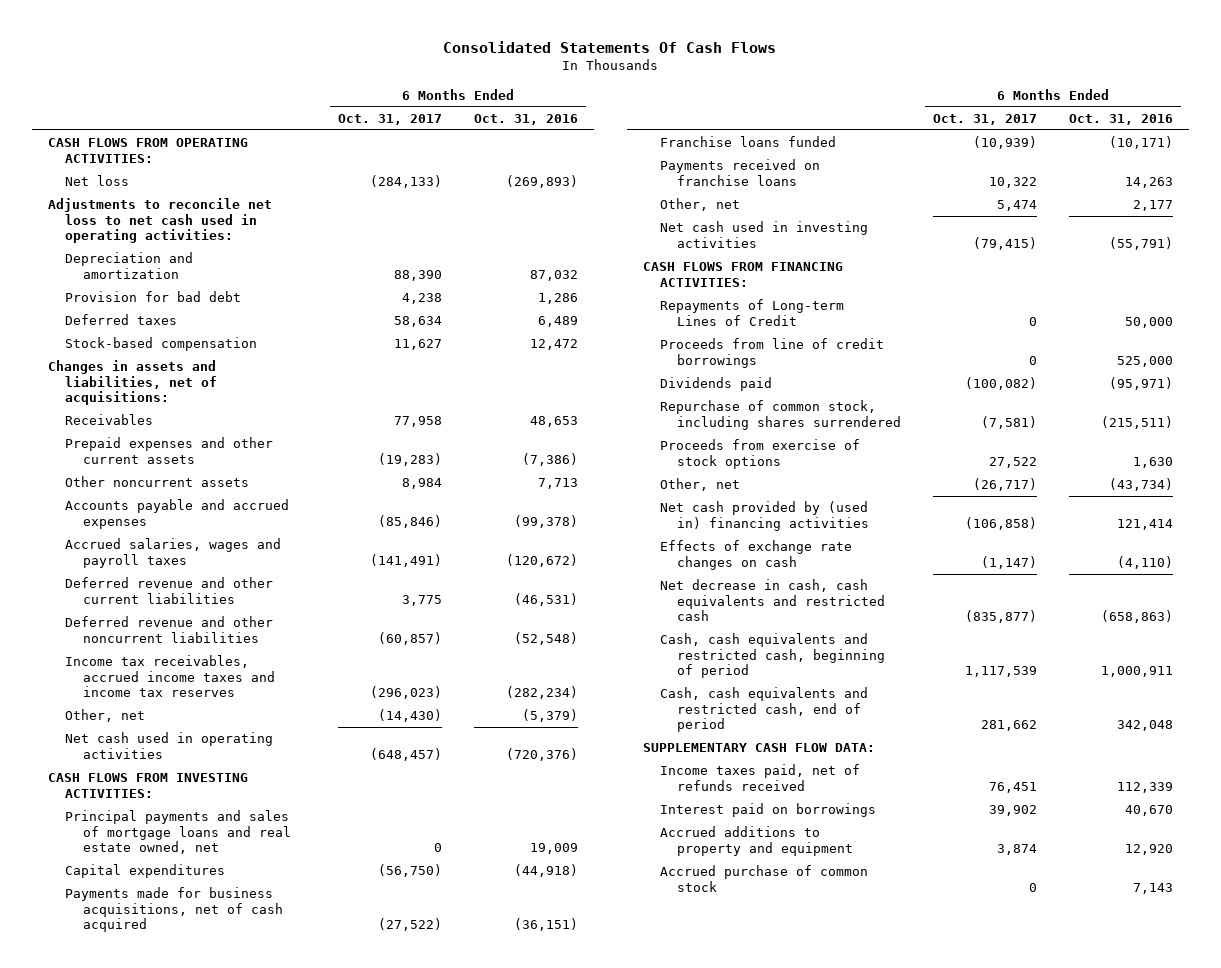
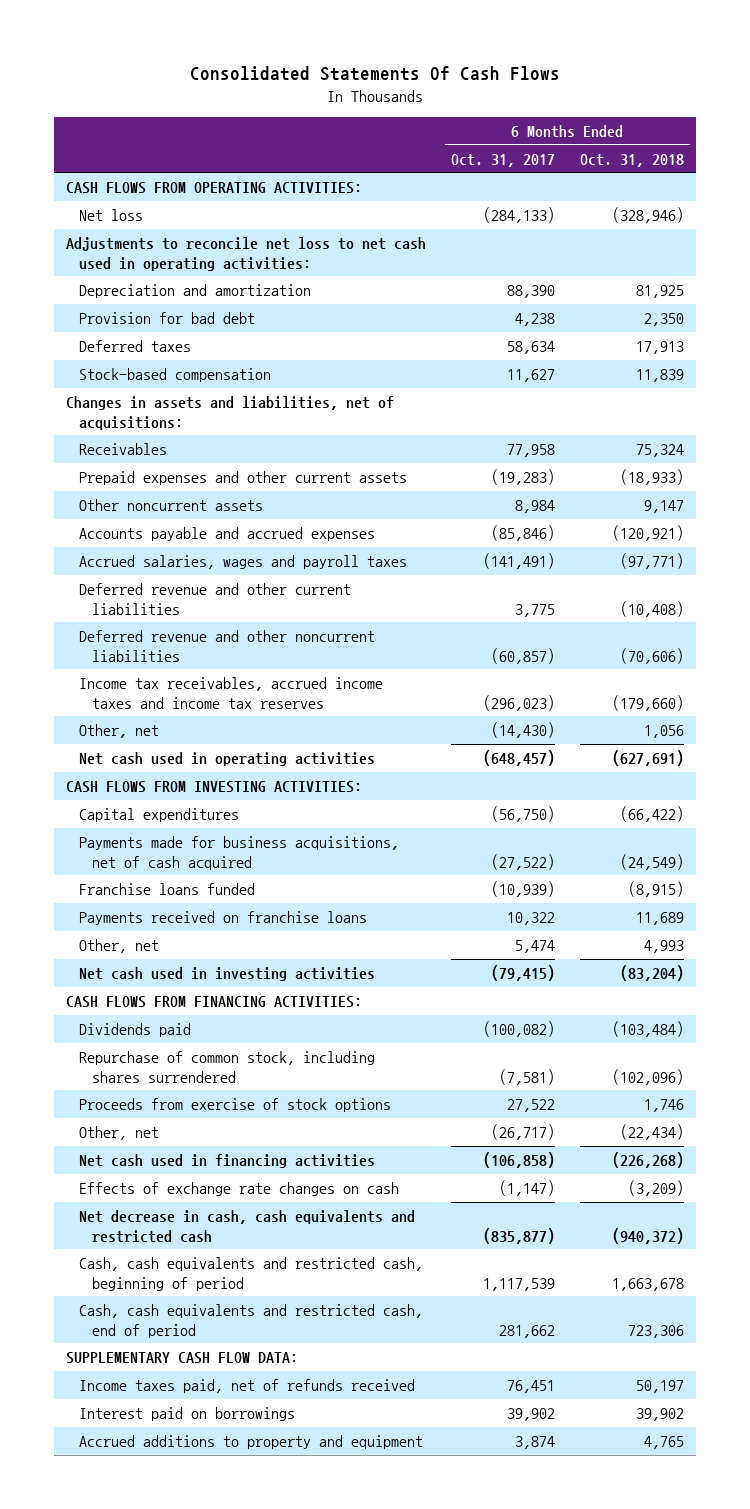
- | 6 Months Ended Oct. 31, 2017 | 6 Months Ended Oct. 31, 2016
+ | 6 Months Ended Oct. 31, 2017 | 6 Months Ended Oct. 31, 2018
- Principal payments and sales of mortgage loans and real estate owned, net | 0 | 19,009
- Repayments of Long-term Lines of Credit | 0 | 50,000
- Proceeds from line of credit borrowings | 0 | 525,000
- Net cash provided by (used in) financing activities | (106,858) | 121,414
+ Net cash used in financing activities | (106,858) | (226,268)
- Accrued purchase of common stock | 0 | 7,143

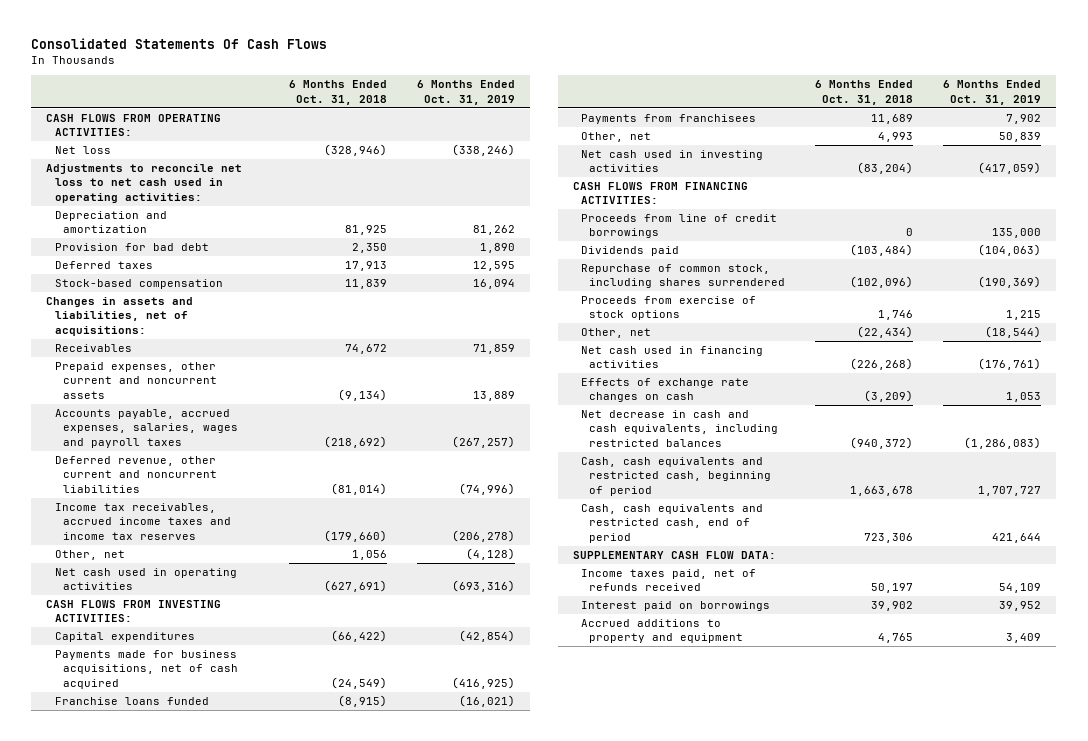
- | 6 Months Ended Oct. 31, 2017 | 6 Months Ended Oct. 31, 2018
+ | 6 Months Ended Oct. 31, 2018 | 6 Months Ended Oct. 31, 2019
- Receivables | 77,958 | 75,324
- Prepaid expenses and other current assets | (19,283) | (18,933)
- Other noncurrent assets | 8,984 | 9,147
- Accounts payable and accrued expenses | (85,846) | (120,921)
- Accrued salaries, wages and payroll taxes | (141,491) | (97,771)
- Deferred revenue and other current liabilities | 3,775 | (10,408)
- Deferred revenue and other noncurrent liabilities | (60,857) | (70,606)
+ Receivables | 74,672 | 71,859
+ Prepaid expenses, other current and noncurrent assets | (9,134) | 13,889
+ Accounts payable, accrued expenses, salaries, wages and payroll taxes | (218,692) | (267,257)
+ Deferred revenue, other current and noncurrent liabilities | (81,014) | (74,996)
- Payments received on franchise loans | 10,322 | 11,689
+ Payments from franchisees | 11,689 | 7,902
+ Proceeds from line of credit borrowings | 0 | 135,000
- Net decrease in cash, cash equivalents and restricted cash | (835,877) | (940,372)
+ Net decrease in cash and cash equivalents, including restricted balances | (940,372) | (1,286,083)

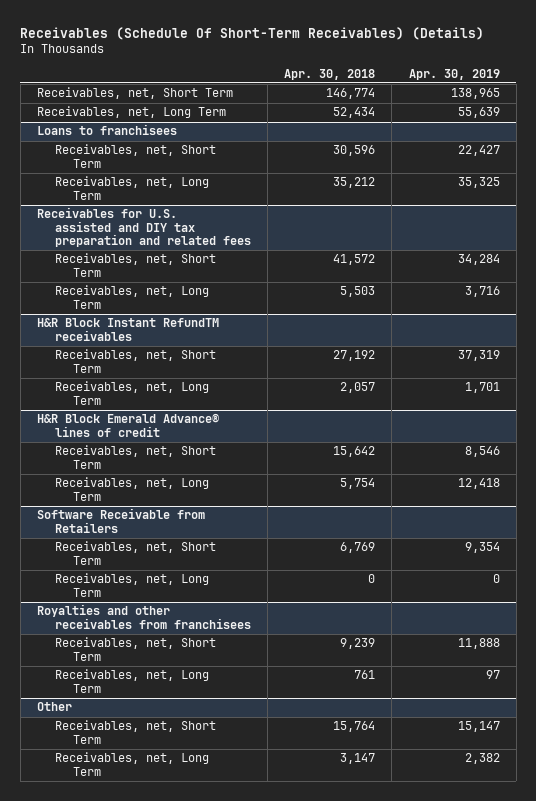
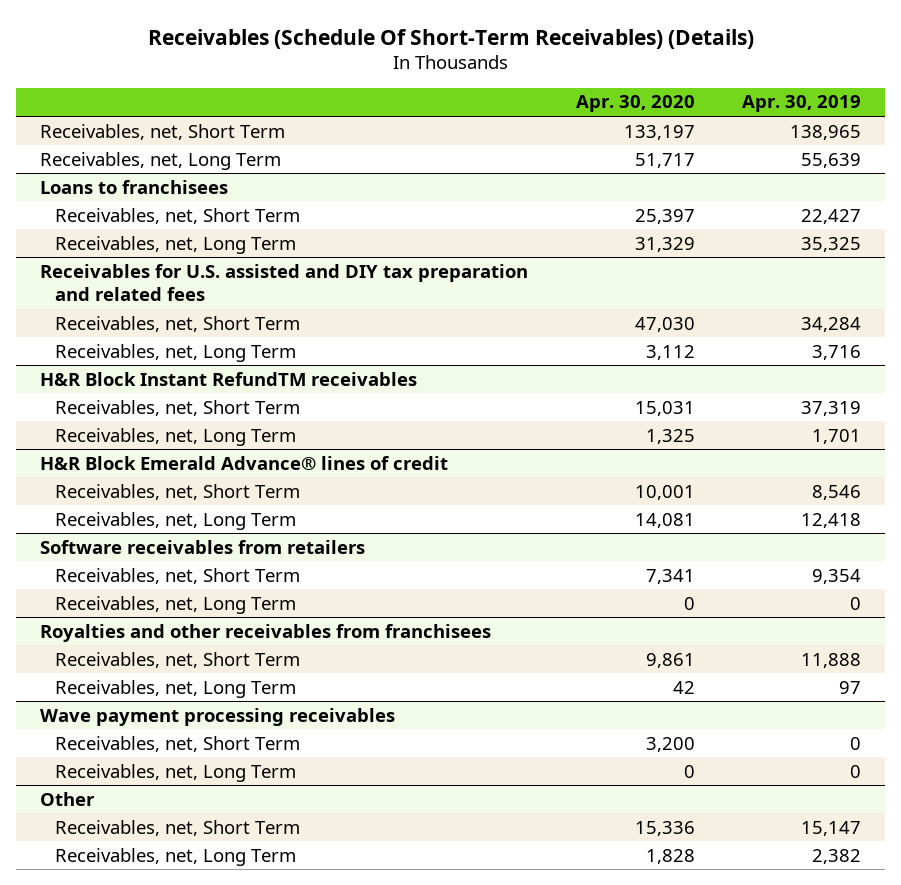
- | Apr. 30, 2018 | Apr. 30, 2019
+ | Apr. 30, 2020 | Apr. 30, 2019
- Software Receivable from Retailers
+ Software receivables from retailers
+ Wave payment processing receivables
+ Receivables, net, Short Term | 3,200 | 0
+ Receivables, net, Long Term | 0 | 0

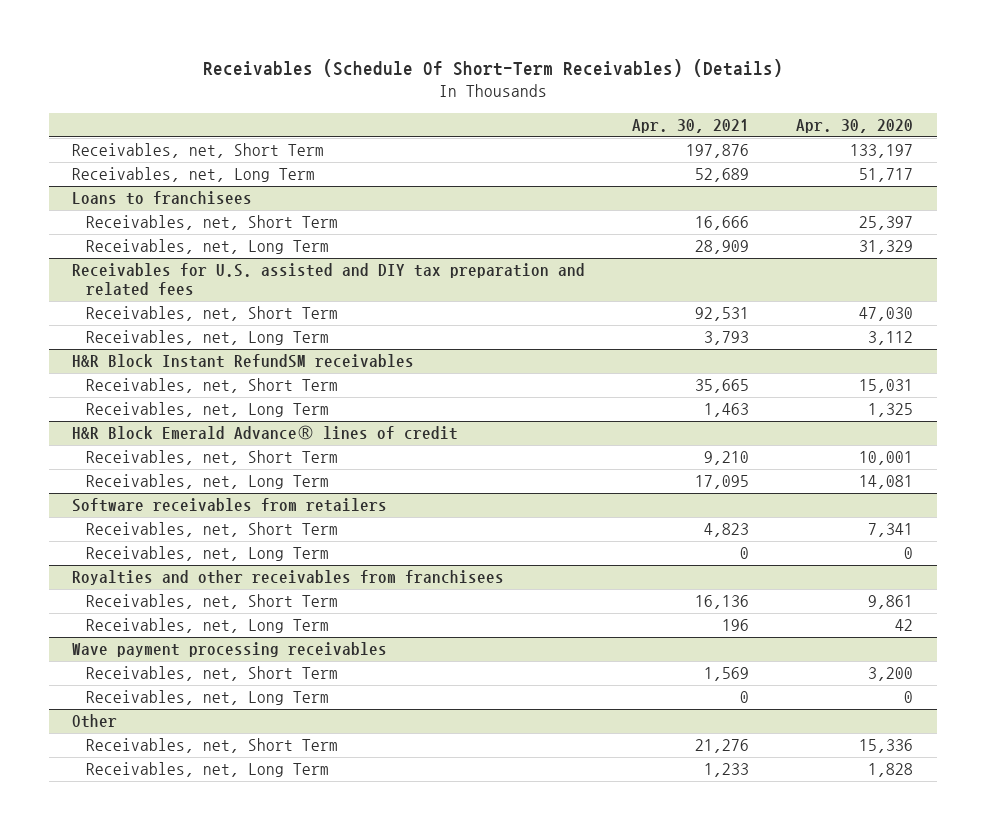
- | Apr. 30, 2020 | Apr. 30, 2019
+ | Apr. 30, 2021 | Apr. 30, 2020
- H&R Block Instant RefundTM receivables
+ H&R Block Instant RefundSM receivables

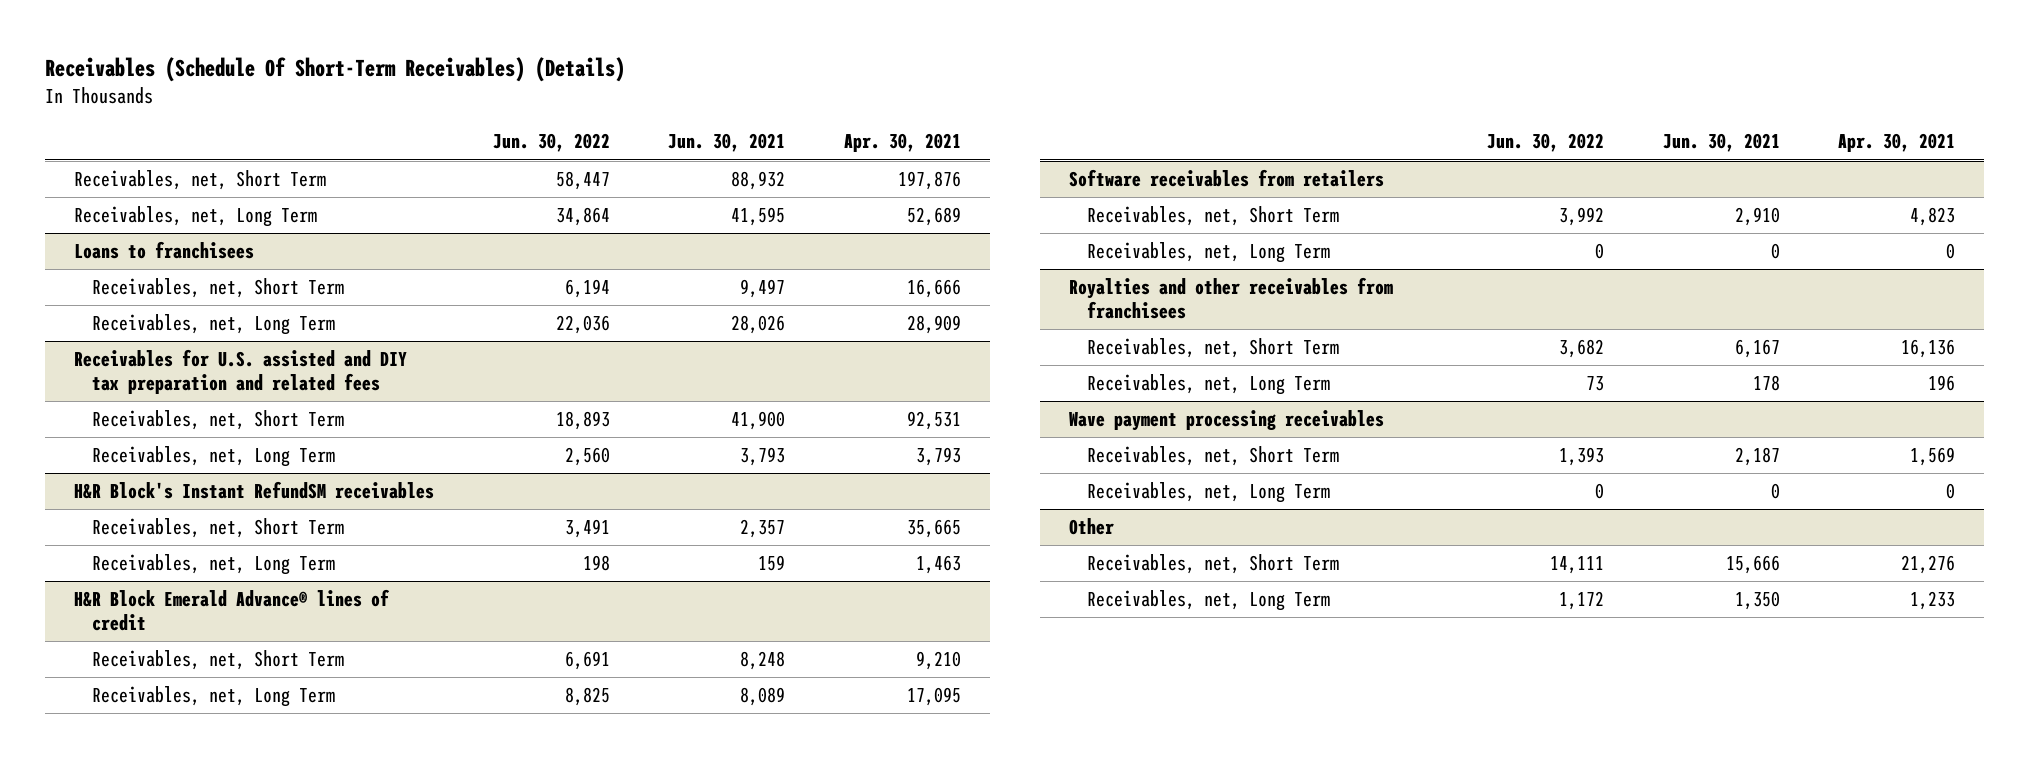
- | Apr. 30, 2021 | Apr. 30, 2020
+ | Jun. 30, 2022 | Jun. 30, 2021 | Apr. 30, 2021
- H&R Block Instant RefundSM receivables
+ H&R Block's Instant RefundSM receivables

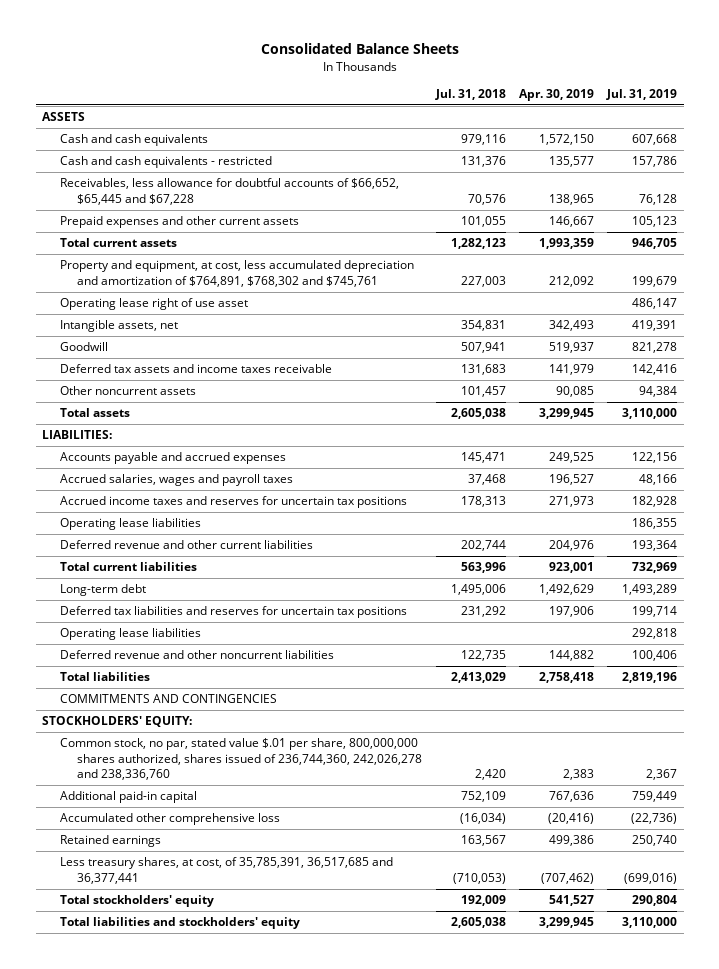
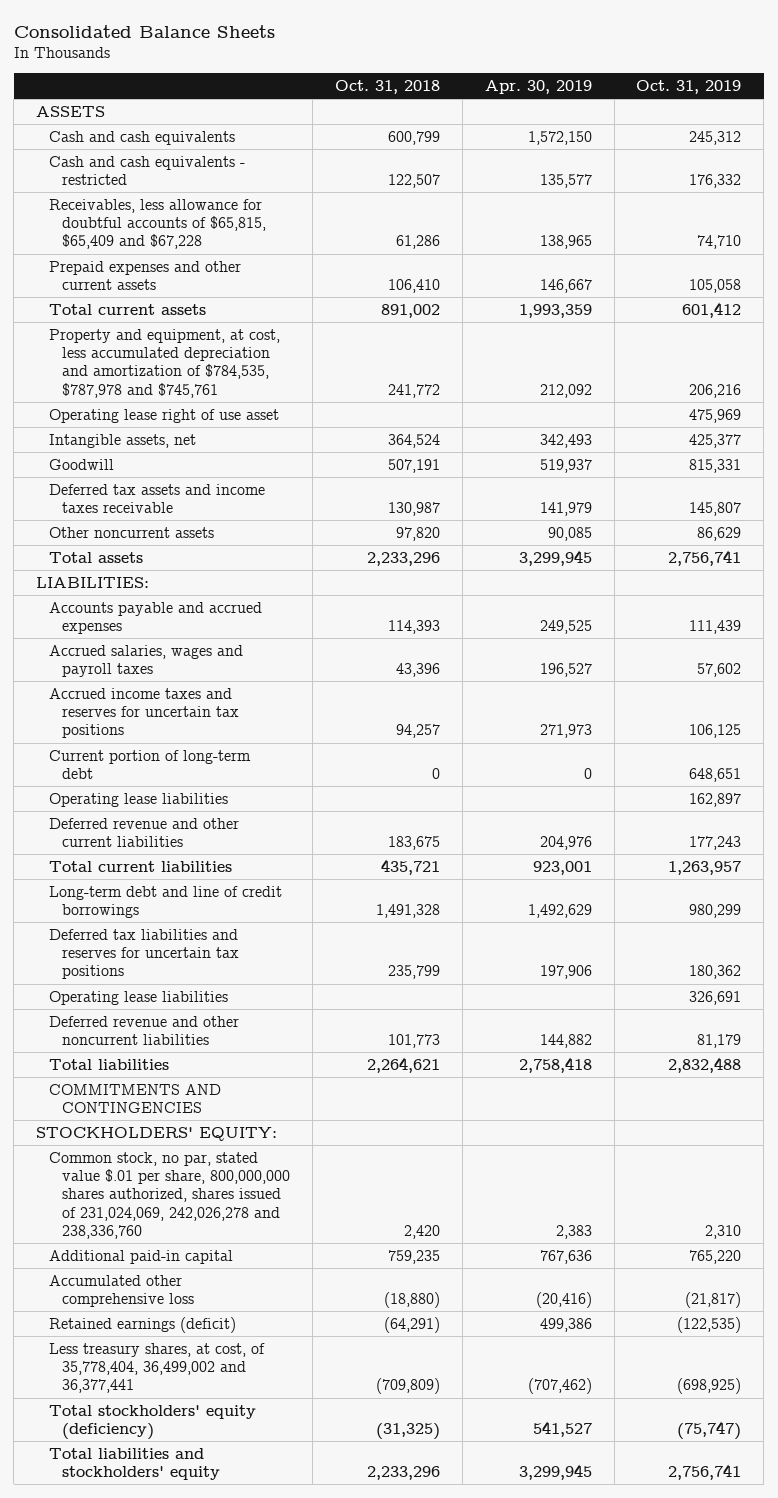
- | Jul. 31, 2018 | Apr. 30, 2019 | Jul. 31, 2019
+ | Oct. 31, 2018 | Apr. 30, 2019 | Oct. 31, 2019
- Receivables, less allowance for doubtful accounts of $66,652, $65,445 and $67,228 | 70,576 | 138,965 | 76,128
+ Receivables, less allowance for doubtful accounts of $65,815, $65,409 and $67,228 | 61,286 | 138,965 | 74,710
- Property and equipment, at cost, less accumulated depreciation and amortization of $764,891, $768,302 and $745,761 | 227,003 | 212,092 | 199,679
+ Property and equipment, at cost, less accumulated depreciation and amortization of $784,535, $787,978 and $745,761 | 241,772 | 212,092 | 206,216
+ Current portion of long-term debt | 0 | 0 | 648,651
- Long-term debt | 1,495,006 | 1,492,629 | 1,493,289
+ Long-term debt and line of credit borrowings | 1,491,328 | 1,492,629 | 980,299
- Common stock, no par, stated value $.01 per share, 800,000,000 shares authorized, shares issued of 236,744,360, 242,026,278 and 238,336,760 | 2,420 | 2,383 | 2,367
+ Common stock, no par, stated value $.01 per share, 800,000,000 shares authorized, shares issued of 231,024,069, 242,026,278 and 238,336,760 | 2,420 | 2,383 | 2,310
- Retained earnings | 163,567 | 499,386 | 250,740
- Less treasury shares, at cost, of 35,785,391, 36,517,685 and 36,377,441 | (710,053) | (707,462) | (699,016)
- Total stockholders' equity | 192,009 | 541,527 | 290,804
+ Retained earnings (deficit) | (64,291) | 499,386 | (122,535)
+ Less treasury shares, at cost, of 35,778,404, 36,499,002 and 36,377,441 | (709,809) | (707,462) | (698,925)
+ Total stockholders' equity (deficiency) | (31,325) | 541,527 | (75,747)

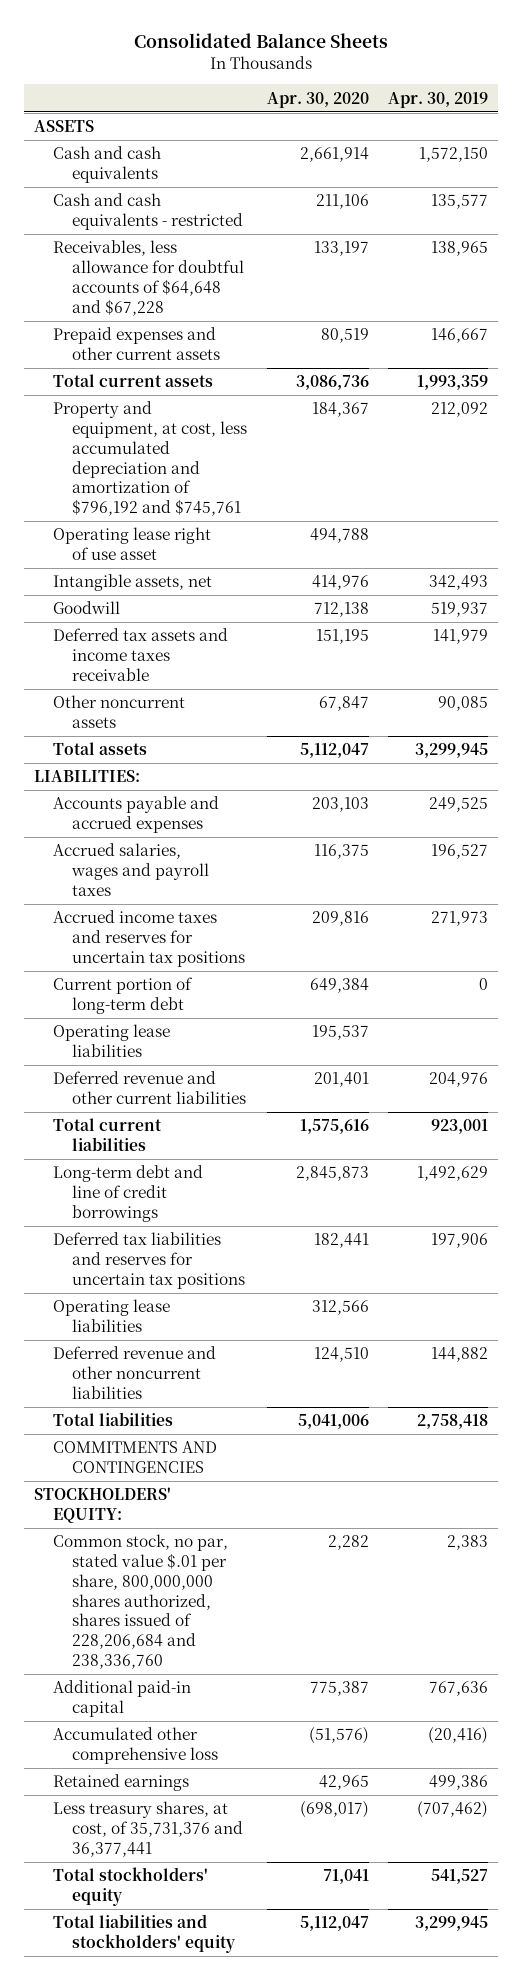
- | Oct. 31, 2018 | Apr. 30, 2019 | Oct. 31, 2019
+ | Apr. 30, 2020 | Apr. 30, 2019
- Receivables, less allowance for doubtful accounts of $65,815, $65,409 and $67,228 | 61,286 | 138,965 | 74,710
+ Receivables, less allowance for doubtful accounts of $64,648 and $67,228 | 133,197 | 138,965
- Property and equipment, at cost, less accumulated depreciation and amortization of $784,535, $787,978 and $745,761 | 241,772 | 212,092 | 206,216
+ Property and equipment, at cost, less accumulated depreciation and amortization of $796,192 and $745,761 | 184,367 | 212,092
- Common stock, no par, stated value $.01 per share, 800,000,000 shares authorized, shares issued of 231,024,069, 242,026,278 and 238,336,760 | 2,420 | 2,383 | 2,310
+ Common stock, no par, stated value $.01 per share, 800,000,000 shares authorized, shares issued of 228,206,684 and 238,336,760 | 2,282 | 2,383
- Retained earnings (deficit) | (64,291) | 499,386 | (122,535)
- Less treasury shares, at cost, of 35,778,404, 36,499,002 and 36,377,441 | (709,809) | (707,462) | (698,925)
- Total stockholders' equity (deficiency) | (31,325) | 541,527 | (75,747)
+ Retained earnings | 42,965 | 499,386
+ Less treasury shares, at cost, of 35,731,376 and 36,377,441 | (698,017) | (707,462)
+ Total stockholders' equity | 71,041 | 541,527

